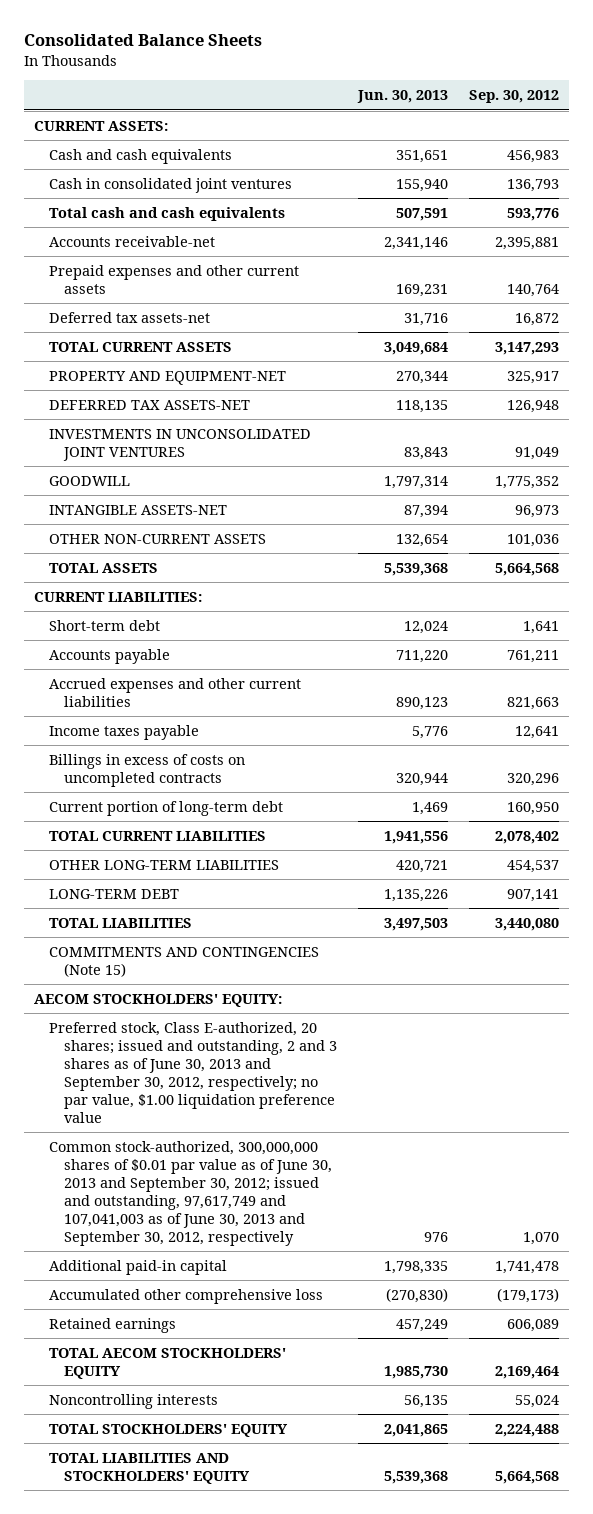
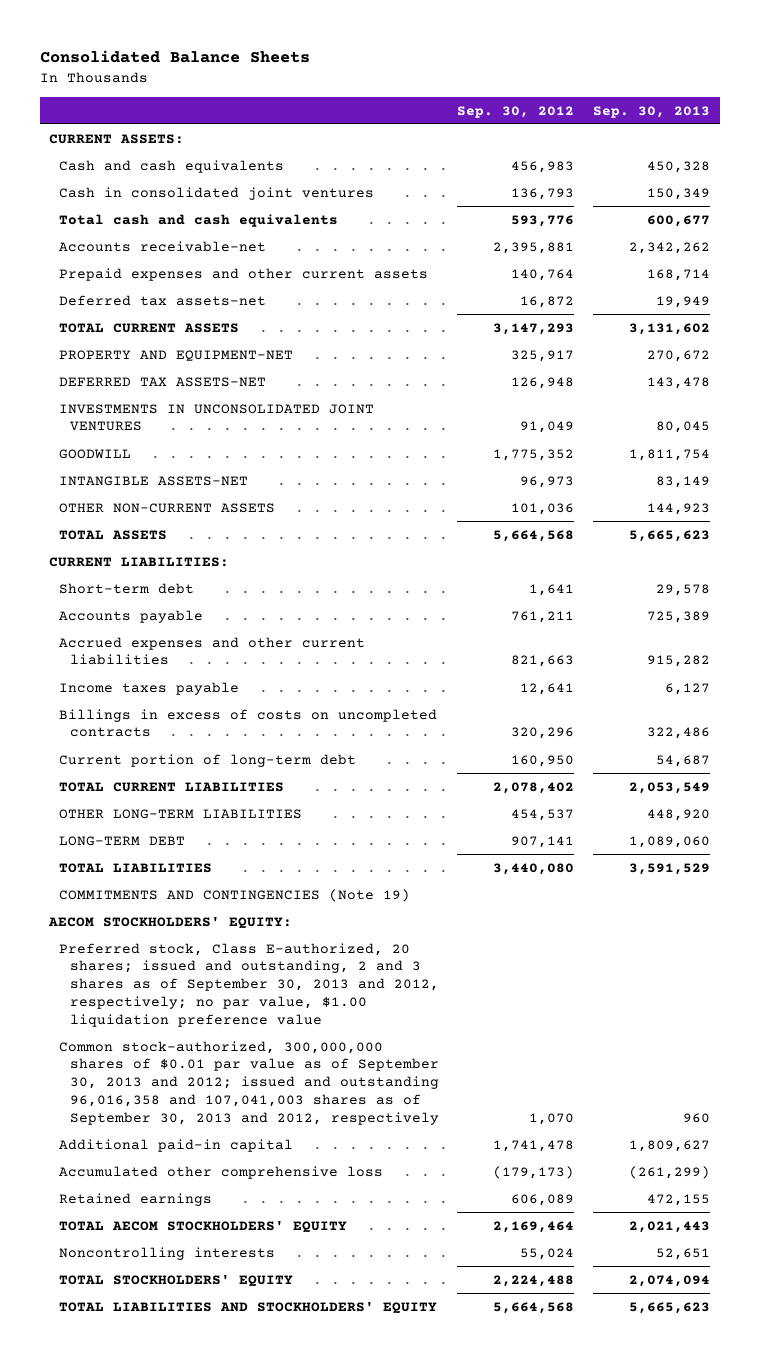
- | Jun. 30, 2013 | Sep. 30, 2012
+ | Sep. 30, 2012 | Sep. 30, 2013
- COMMITMENTS AND CONTINGENCIES (Note 15)
+ COMMITMENTS AND CONTINGENCIES (Note 19)
- Preferred stock, Class E-authorized, 20 shares; issued and outstanding, 2 and 3 shares as of June 30, 2013 and September 30, 2012, respectively; no par value, $1.00 liquidation preference value
- Common stock-authorized, 300,000,000 shares of $0.01 par value as of June 30, 2013 and September 30, 2012; issued and outstanding, 97,617,749 and 107,041,003 as of June 30, 2013 and September 30, 2012, respectively | 976 | 1,070
+ Preferred stock, Class E-authorized, 20 shares; issued and outstanding, 2 and 3 shares as of September 30, 2013 and 2012, respectively; no par value, $1.00 liquidation preference value
+ Common stock-authorized, 300,000,000 shares of $0.01 par value as of September 30, 2013 and 2012; issued and outstanding 96,016,358 and 107,041,003 shares as of September 30, 2013 and 2012, respectively | 1,070 | 960

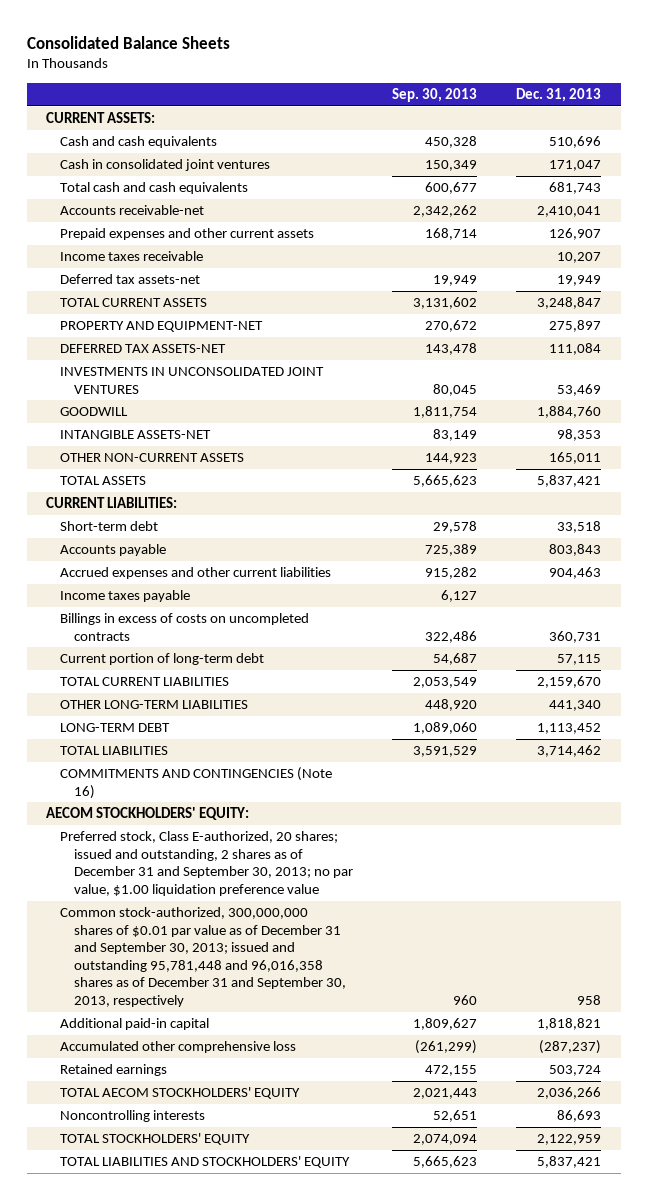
- | Sep. 30, 2012 | Sep. 30, 2013
+ | Sep. 30, 2013 | Dec. 31, 2013
+ Income taxes receivable | | 10,207
- COMMITMENTS AND CONTINGENCIES (Note 19)
+ COMMITMENTS AND CONTINGENCIES (Note 16)
- Preferred stock, Class E-authorized, 20 shares; issued and outstanding, 2 and 3 shares as of September 30, 2013 and 2012, respectively; no par value, $1.00 liquidation preference value
- Common stock-authorized, 300,000,000 shares of $0.01 par value as of September 30, 2013 and 2012; issued and outstanding 96,016,358 and 107,041,003 shares as of September 30, 2013 and 2012, respectively | 1,070 | 960
+ Preferred stock, Class E-authorized, 20 shares; issued and outstanding, 2 shares as of December 31 and September 30, 2013; no par value, $1.00 liquidation preference value
+ Common stock-authorized, 300,000,000 shares of $0.01 par value as of December 31 and September 30, 2013; issued and outstanding 95,781,448 and 96,016,358 shares as of December 31 and September 30, 2013, respectively | 960 | 958

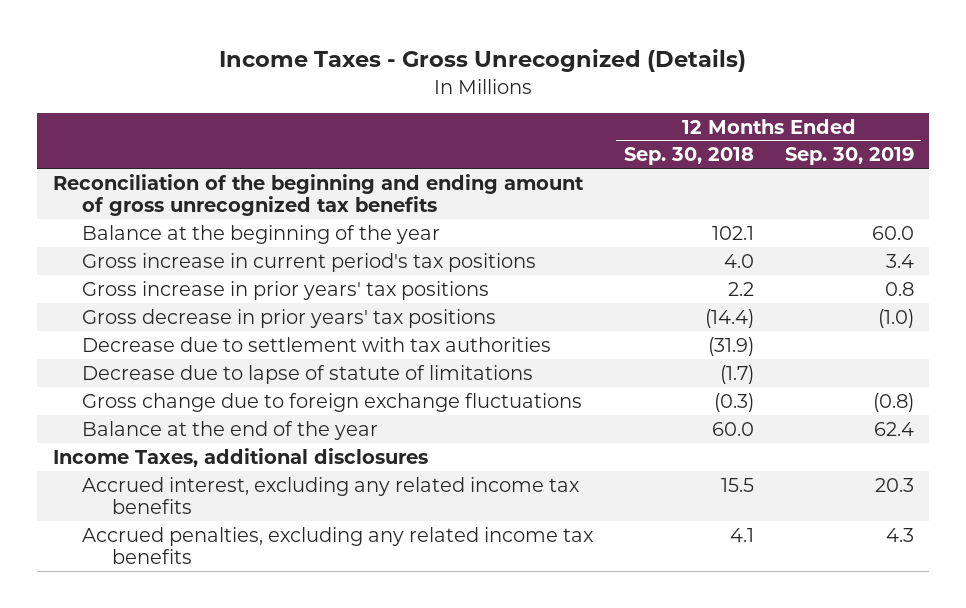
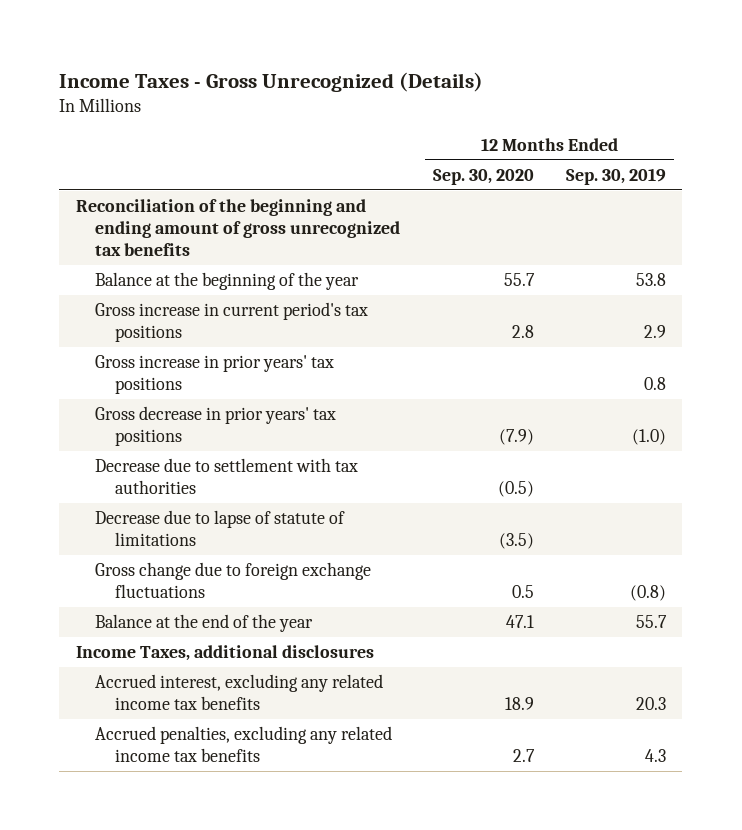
- | 12 Months Ended Sep. 30, 2018 | 12 Months Ended Sep. 30, 2019
+ | 12 Months Ended Sep. 30, 2020 | 12 Months Ended Sep. 30, 2019
- Balance at the beginning of the year | 102.1 | 60.0
- Gross increase in current period's tax positions | 4.0 | 3.4
+ Balance at the beginning of the year | 55.7 | 53.8
+ Gross increase in current period's tax positions | 2.8 | 2.9
- Balance at the end of the year | 60.0 | 62.4
+ Balance at the end of the year | 47.1 | 55.7

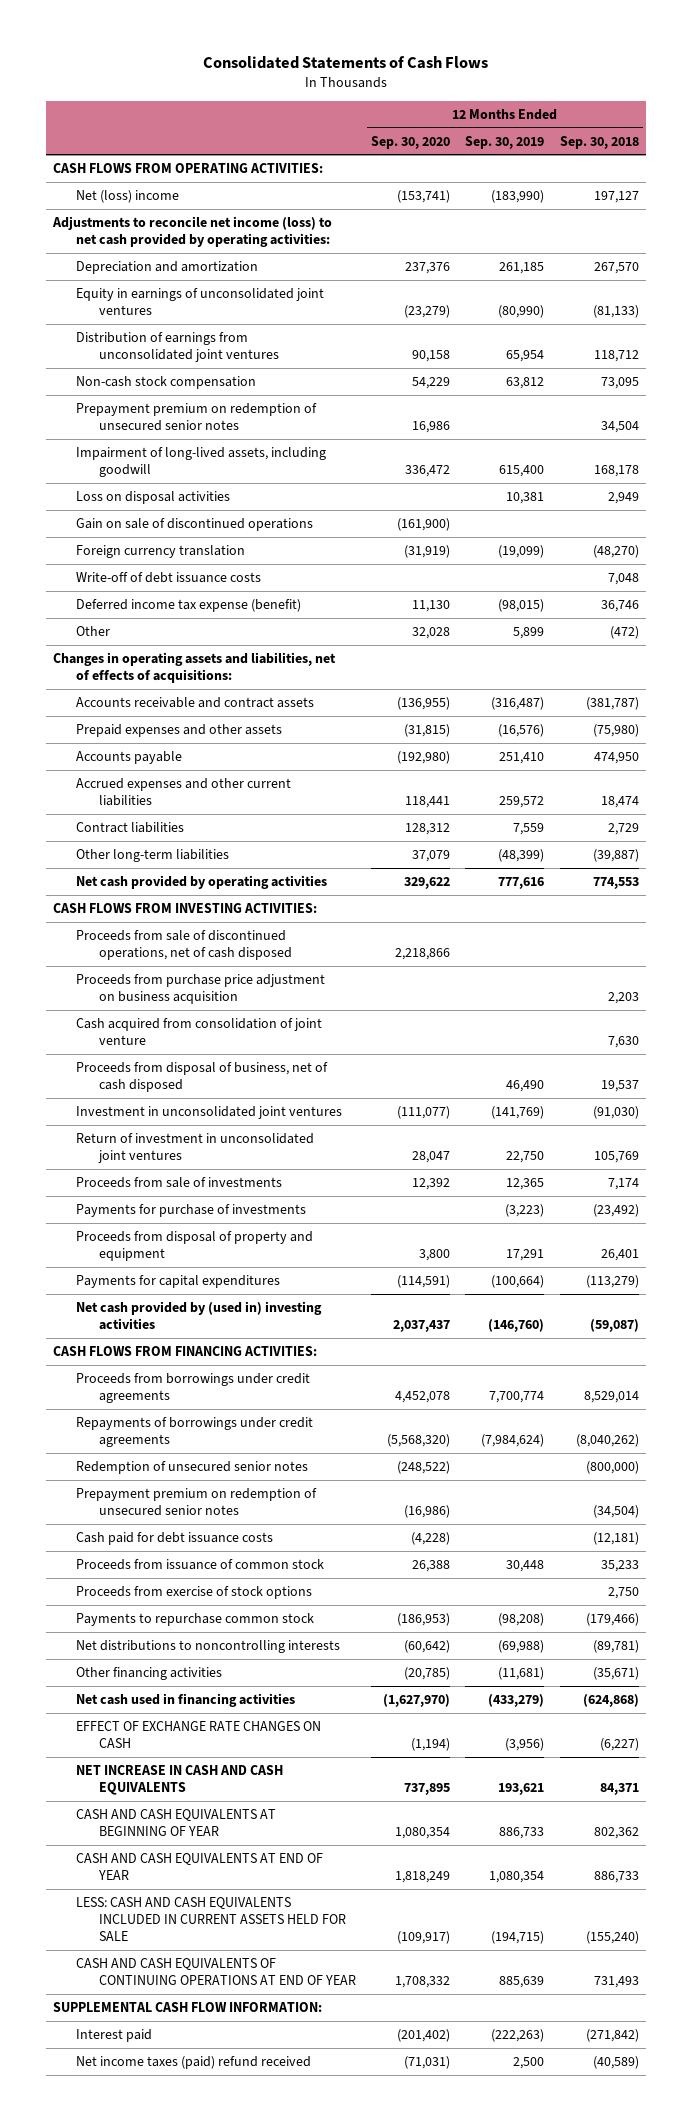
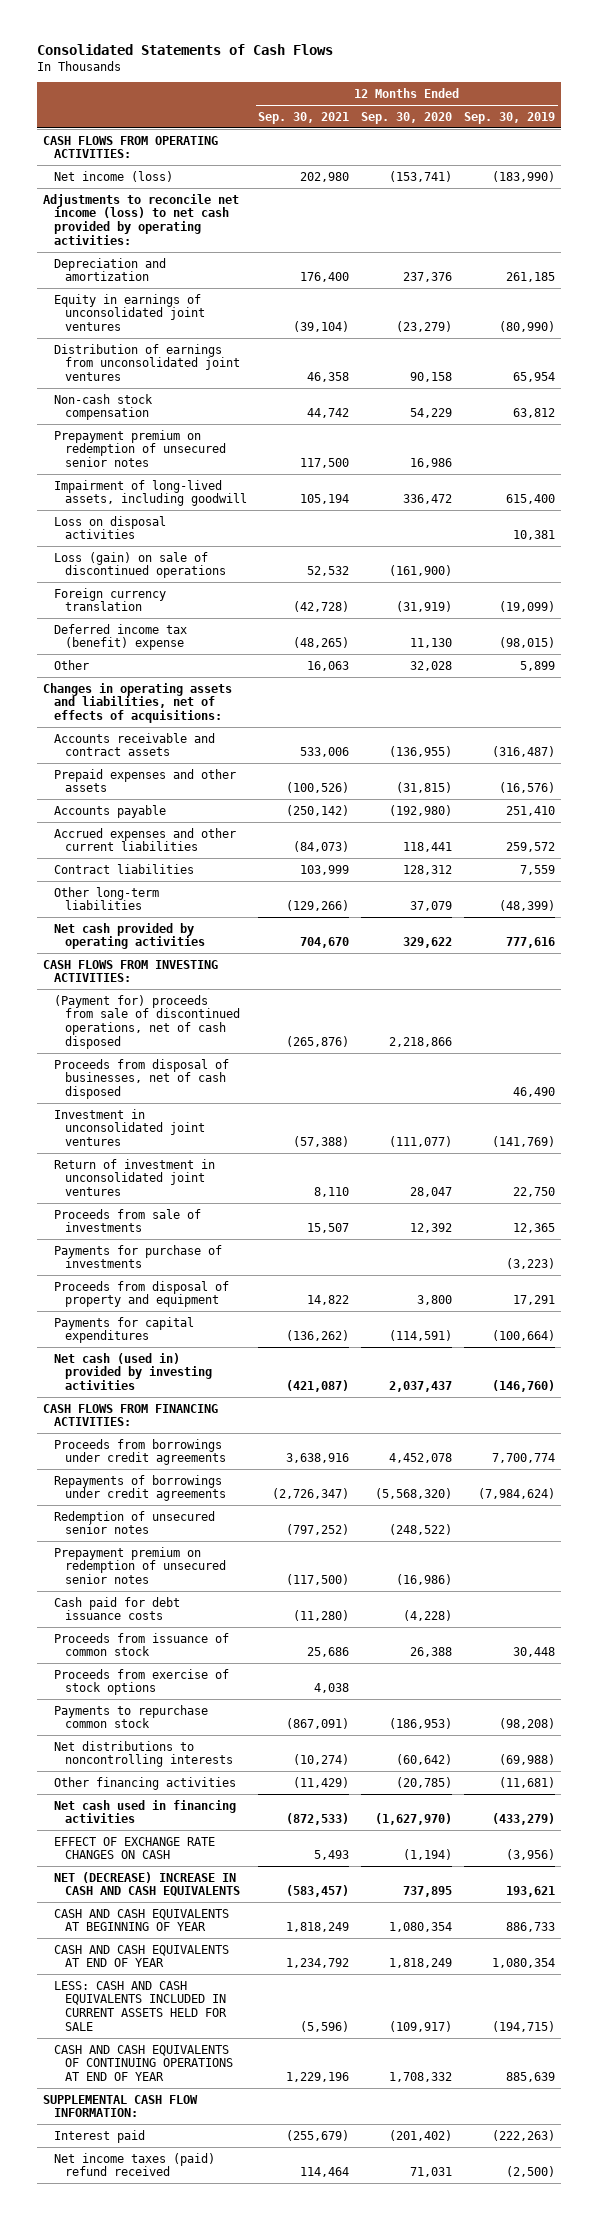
- | 12 Months Ended Sep. 30, 2020 | 12 Months Ended Sep. 30, 2019 | 12 Months Ended Sep. 30, 2018
+ | 12 Months Ended Sep. 30, 2021 | 12 Months Ended Sep. 30, 2020 | 12 Months Ended Sep. 30, 2019
- Net (loss) income | (153,741) | (183,990) | 197,127
+ Net income (loss) | 202,980 | (153,741) | (183,990)
- Gain on sale of discontinued operations | (161,900) | |
+ Loss (gain) on sale of discontinued operations | 52,532 | (161,900) |
- Write-off of debt issuance costs | | | 7,048
- Deferred income tax expense (benefit) | 11,130 | (98,015) | 36,746
+ Deferred income tax (benefit) expense | (48,265) | 11,130 | (98,015)
- Proceeds from sale of discontinued operations, net of cash disposed | 2,218,866 | |
- Proceeds from purchase price adjustment on business acquisition | | | 2,203
- Cash acquired from consolidation of joint venture | | | 7,630
- Proceeds from disposal of business, net of cash disposed | | 46,490 | 19,537
+ (Payment for) proceeds from sale of discontinued operations, net of cash disposed | (265,876) | 2,218,866 |
+ Proceeds from disposal of businesses, net of cash disposed | | | 46,490
- Net cash provided by (used in) investing activities | 2,037,437 | (146,760) | (59,087)
+ Net cash (used in) provided by investing activities | (421,087) | 2,037,437 | (146,760)
- NET INCREASE IN CASH AND CASH EQUIVALENTS | 737,895 | 193,621 | 84,371
+ NET (DECREASE) INCREASE IN CASH AND CASH EQUIVALENTS | (583,457) | 737,895 | 193,621
- Net income taxes (paid) refund received | (71,031) | 2,500 | (40,589)
+ Net income taxes (paid) refund received | 114,464 | 71,031 | (2,500)

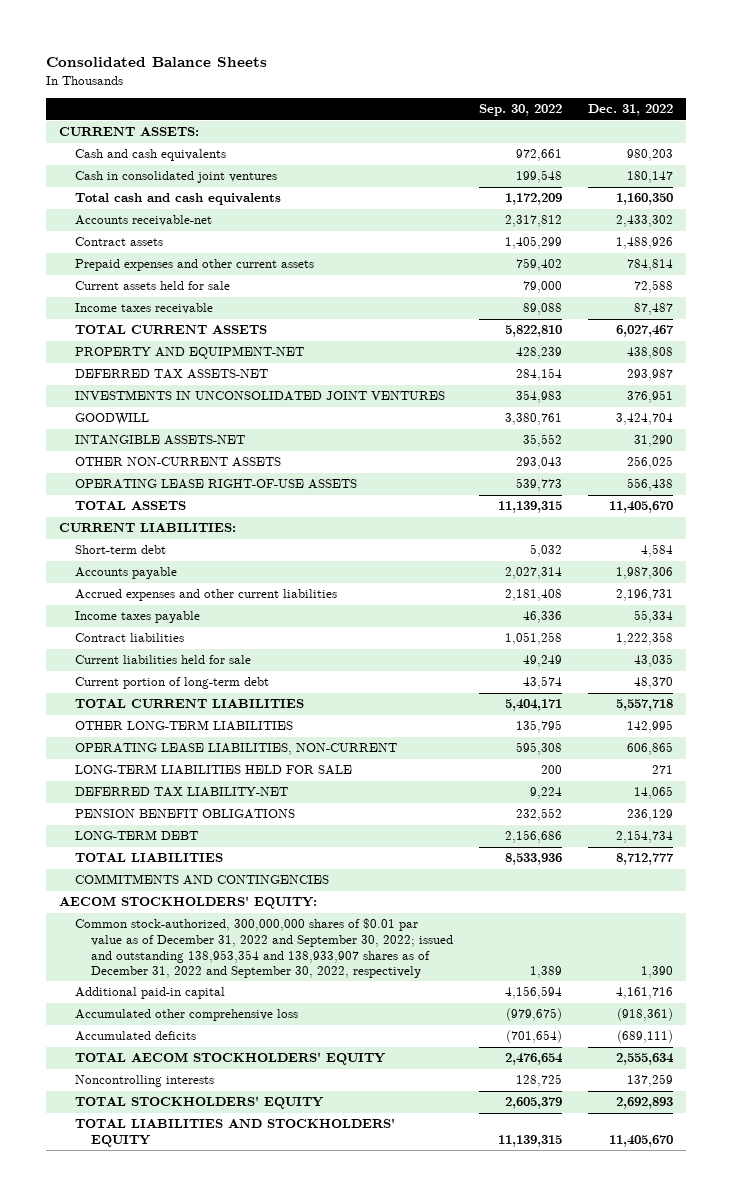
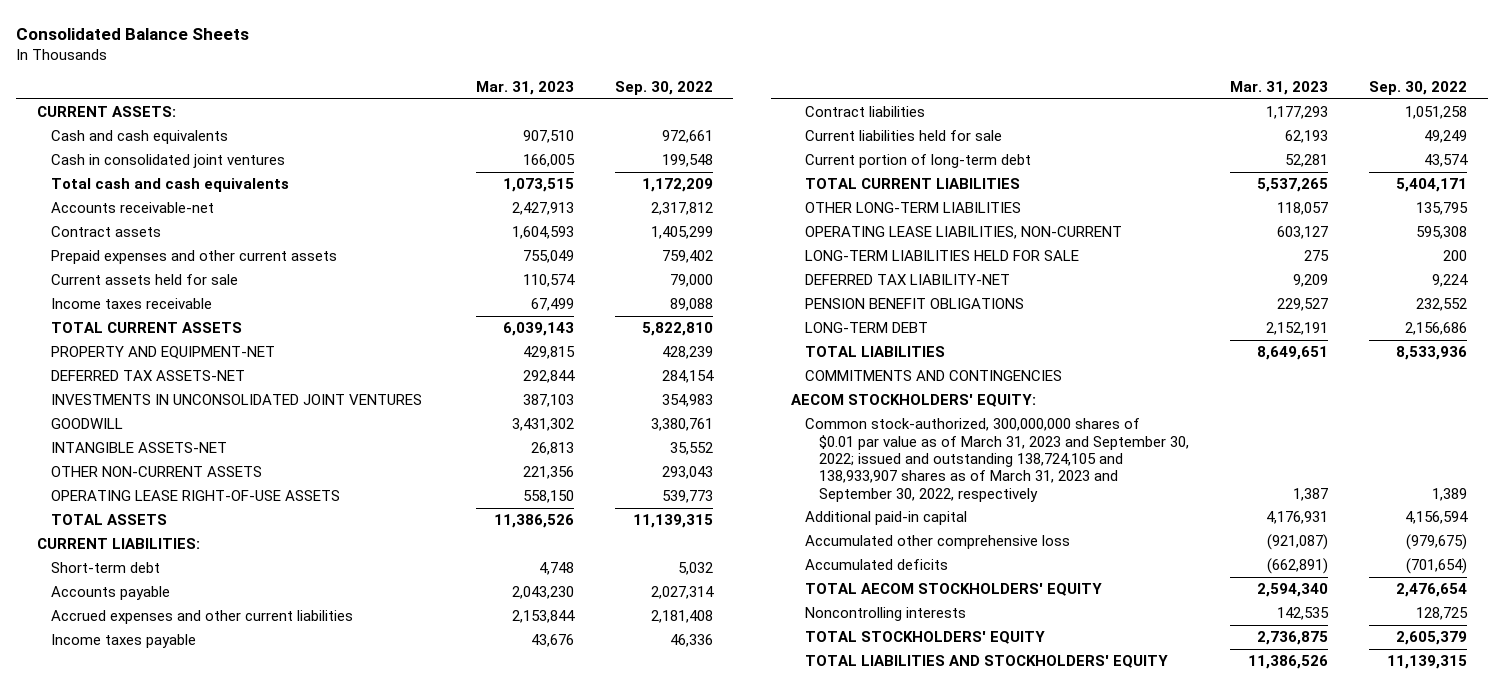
- | Sep. 30, 2022 | Dec. 31, 2022
+ | Mar. 31, 2023 | Sep. 30, 2022
- Common stock-authorized, 300,000,000 shares of $0.01 par value as of December 31, 2022 and September 30, 2022; issued and outstanding 138,953,354 and 138,933,907 shares as of December 31, 2022 and September 30, 2022, respectively | 1,389 | 1,390
+ Common stock-authorized, 300,000,000 shares of $0.01 par value as of March 31, 2023 and September 30, 2022; issued and outstanding 138,724,105 and 138,933,907 shares as of March 31, 2023 and September 30, 2022, respectively | 1,387 | 1,389

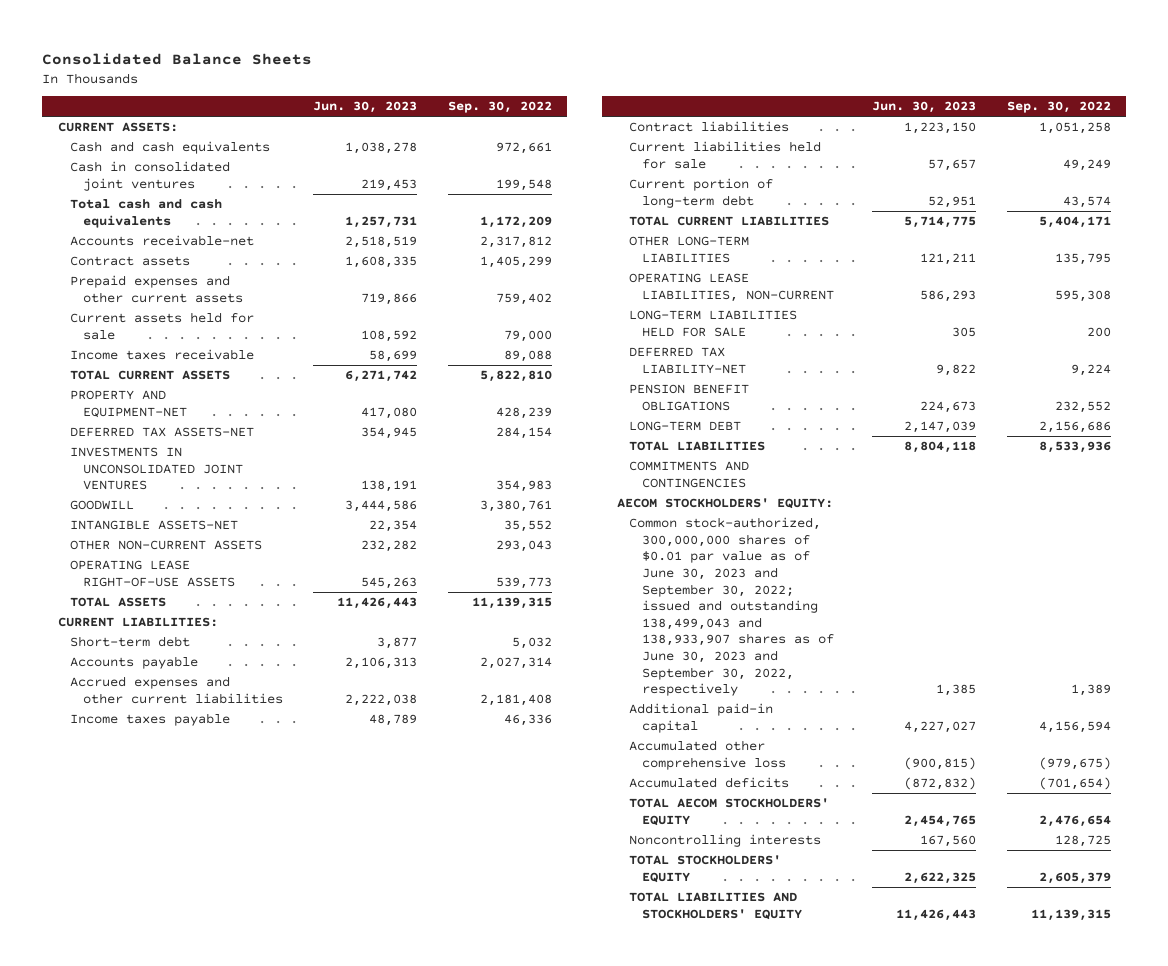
- | Mar. 31, 2023 | Sep. 30, 2022
+ | Jun. 30, 2023 | Sep. 30, 2022
- Common stock-authorized, 300,000,000 shares of $0.01 par value as of March 31, 2023 and September 30, 2022; issued and outstanding 138,724,105 and 138,933,907 shares as of March 31, 2023 and September 30, 2022, respectively | 1,387 | 1,389
+ Common stock-authorized, 300,000,000 shares of $0.01 par value as of June 30, 2023 and September 30, 2022; issued and outstanding 138,499,043 and 138,933,907 shares as of June 30, 2023 and September 30, 2022, respectively | 1,385 | 1,389

